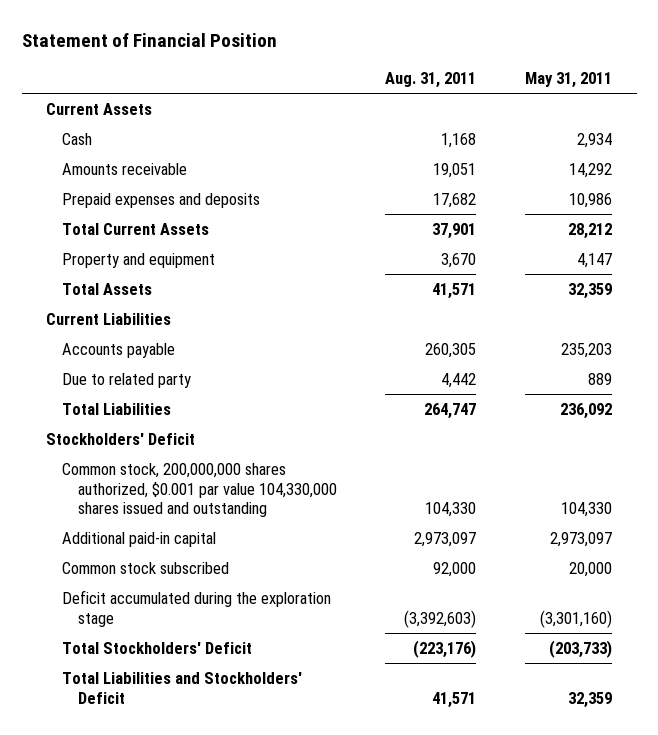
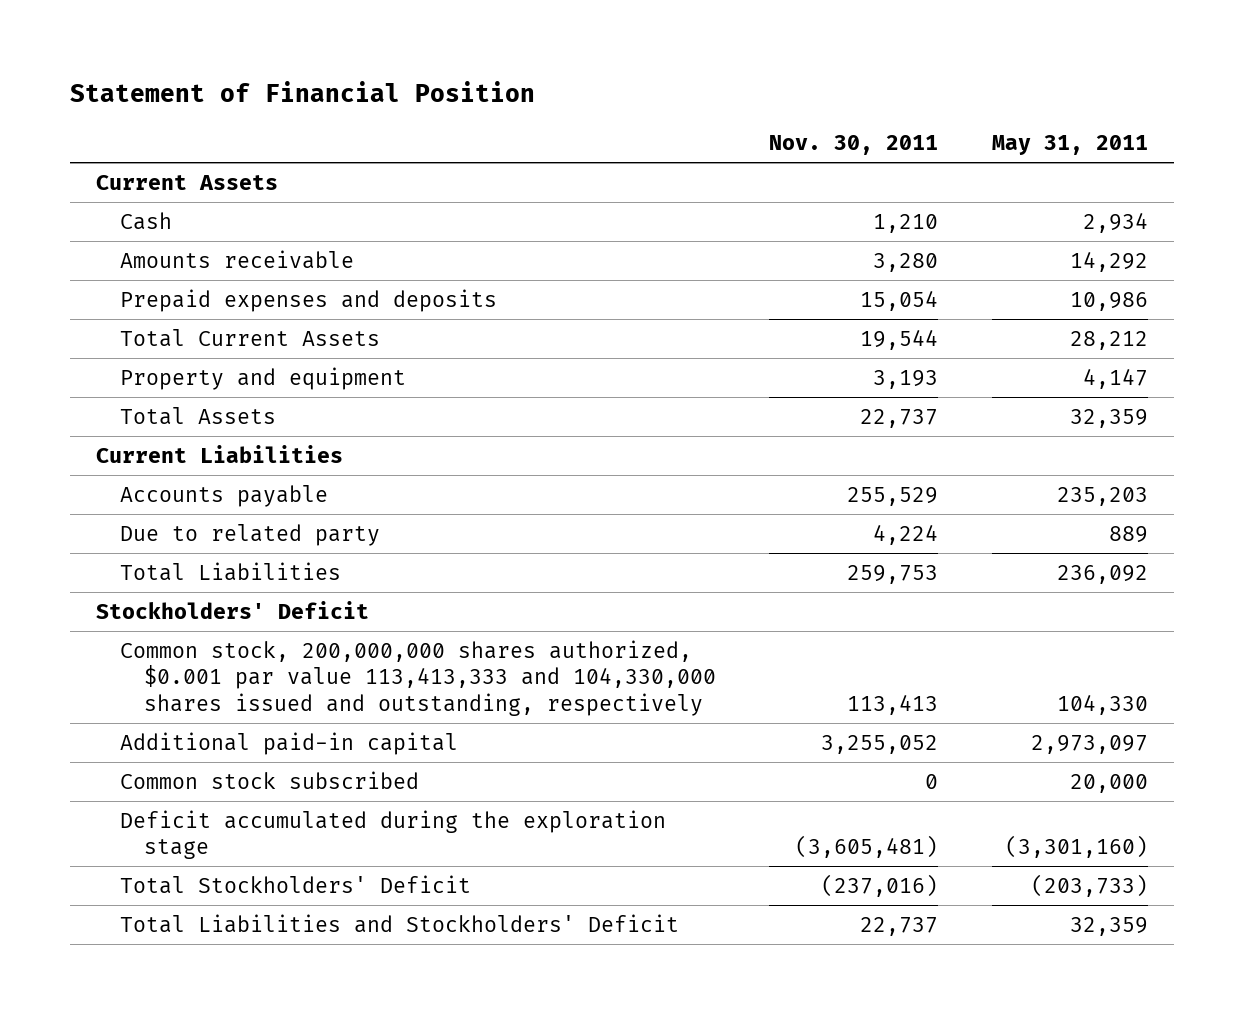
- | Aug. 31, 2011 | May 31, 2011
+ | Nov. 30, 2011 | May 31, 2011
- Common stock, 200,000,000 shares authorized, $0.001 par value 104,330,000 shares issued and outstanding | 104,330 | 104,330
+ Common stock, 200,000,000 shares authorized, $0.001 par value 113,413,333 and 104,330,000 shares issued and outstanding, respectively | 113,413 | 104,330

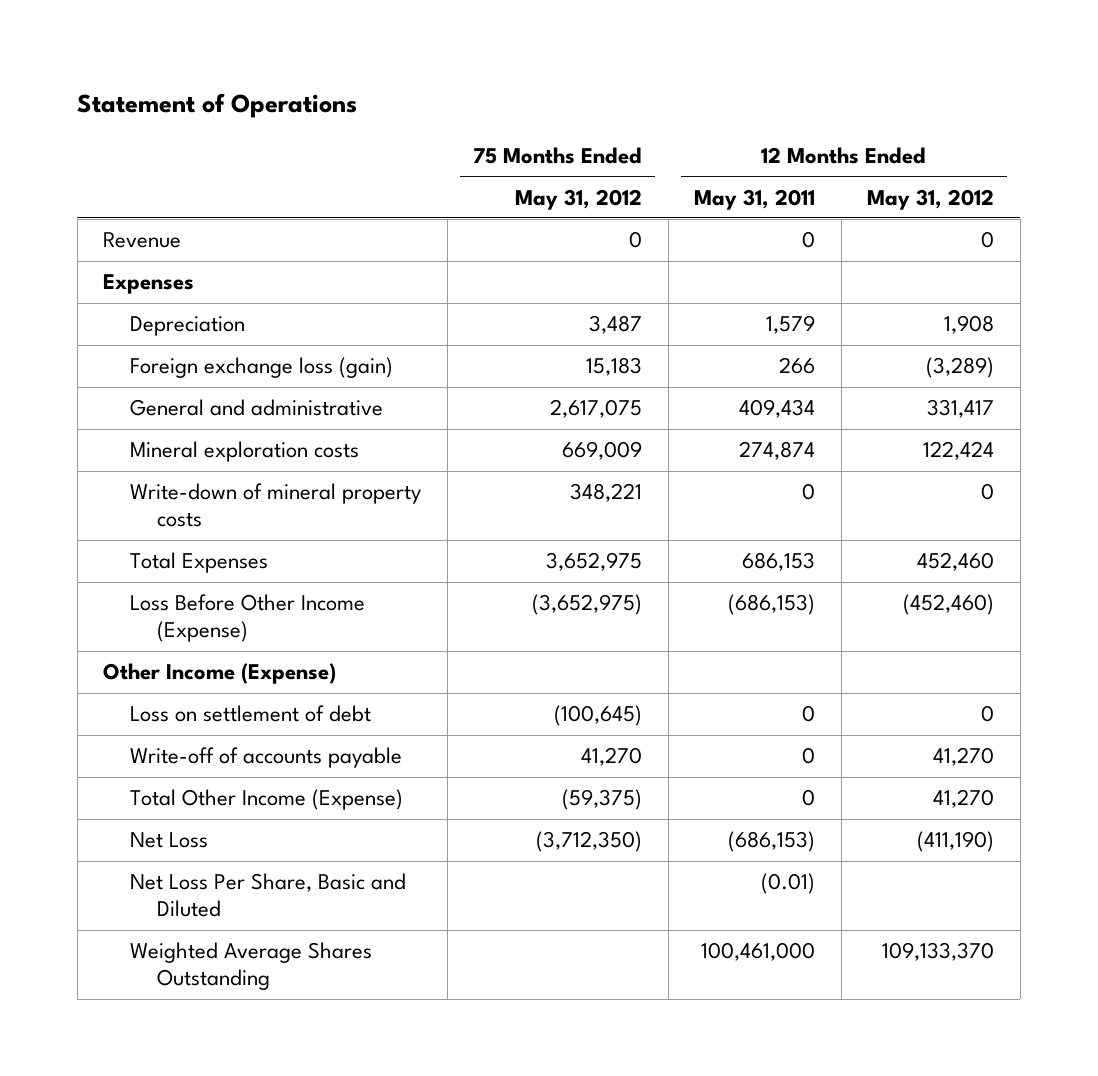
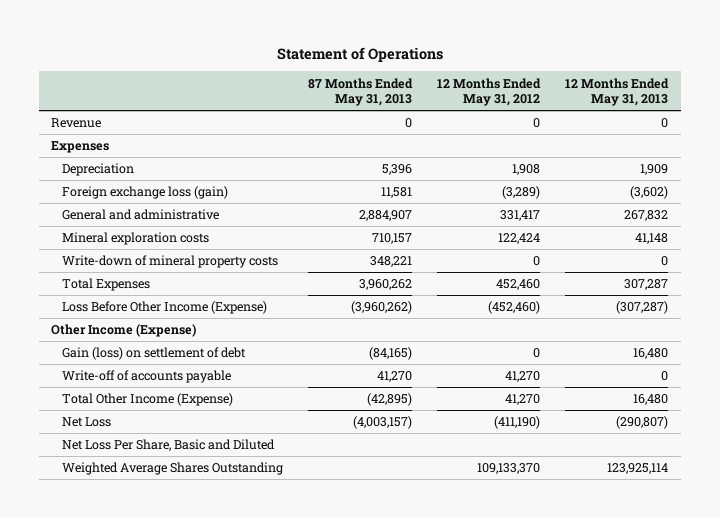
- | 75 Months Ended May 31, 2012 | 12 Months Ended May 31, 2011 | 12 Months Ended May 31, 2012
+ | 87 Months Ended May 31, 2013 | 12 Months Ended May 31, 2012 | 12 Months Ended May 31, 2013
- Loss on settlement of debt | (100,645) | 0 | 0
+ Gain (loss) on settlement of debt | (84,165) | 0 | 16,480

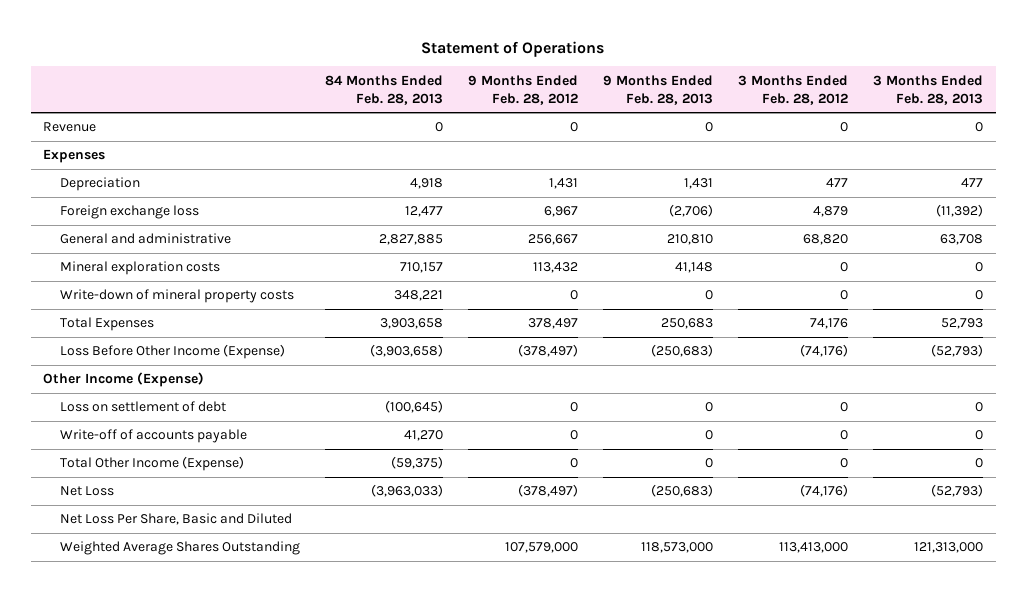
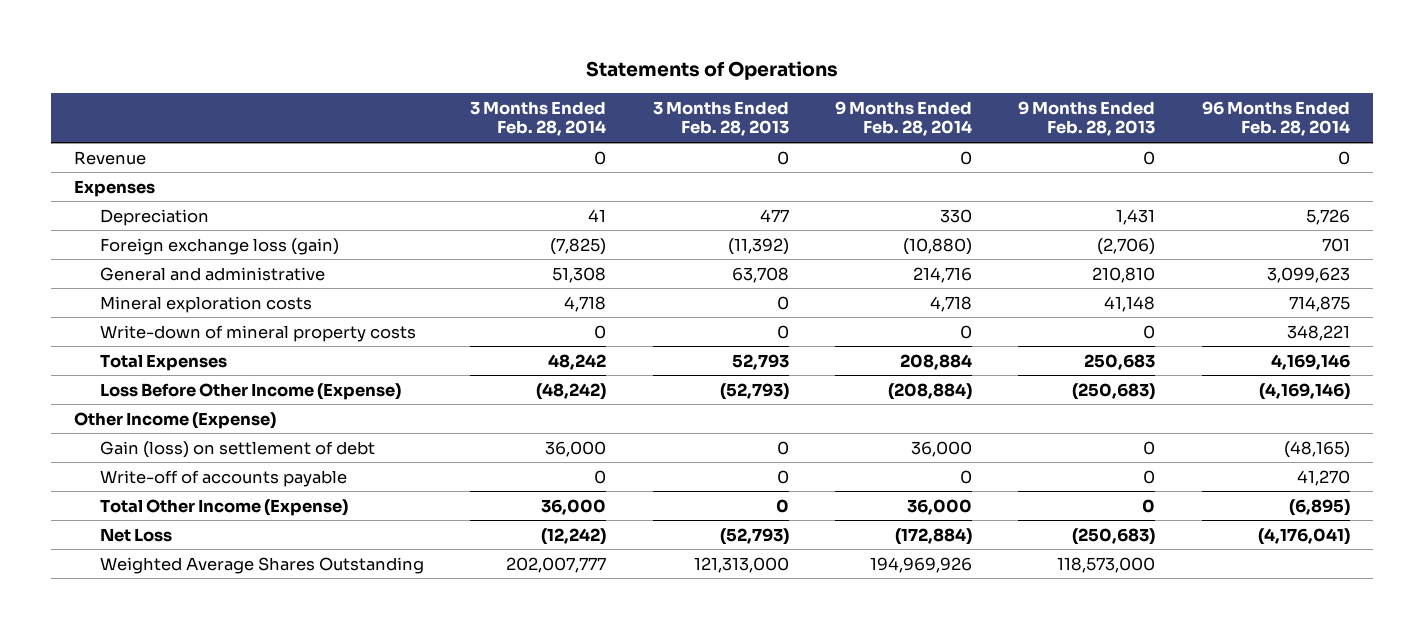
- Statement of Operations
+ Statements of Operations
- | 84 Months Ended Feb. 28, 2013 | 9 Months Ended Feb. 28, 2012 | 9 Months Ended Feb. 28, 2013 | 3 Months Ended Feb. 28, 2012 | 3 Months Ended Feb. 28, 2013
+ | 3 Months Ended Feb. 28, 2014 | 3 Months Ended Feb. 28, 2013 | 9 Months Ended Feb. 28, 2014 | 9 Months Ended Feb. 28, 2013 | 96 Months Ended Feb. 28, 2014
- Foreign exchange loss | 12,477 | 6,967 | (2,706) | 4,879 | (11,392)
+ Foreign exchange loss (gain) | (7,825) | (11,392) | (10,880) | (2,706) | 701
- Loss on settlement of debt | (100,645) | 0 | 0 | 0 | 0
+ Gain (loss) on settlement of debt | 36,000 | 0 | 36,000 | 0 | (48,165)
- Net Loss Per Share, Basic and Diluted

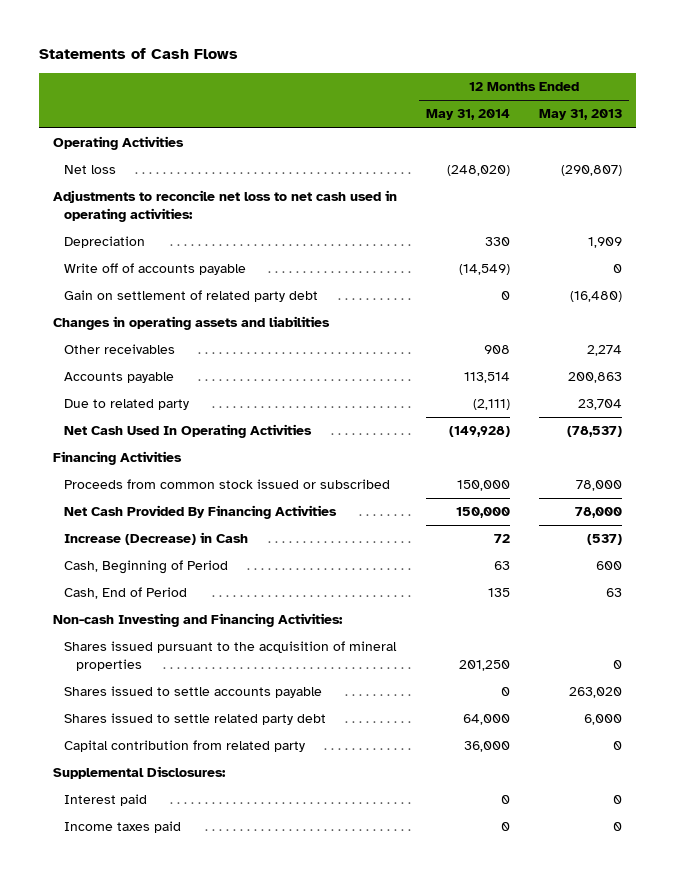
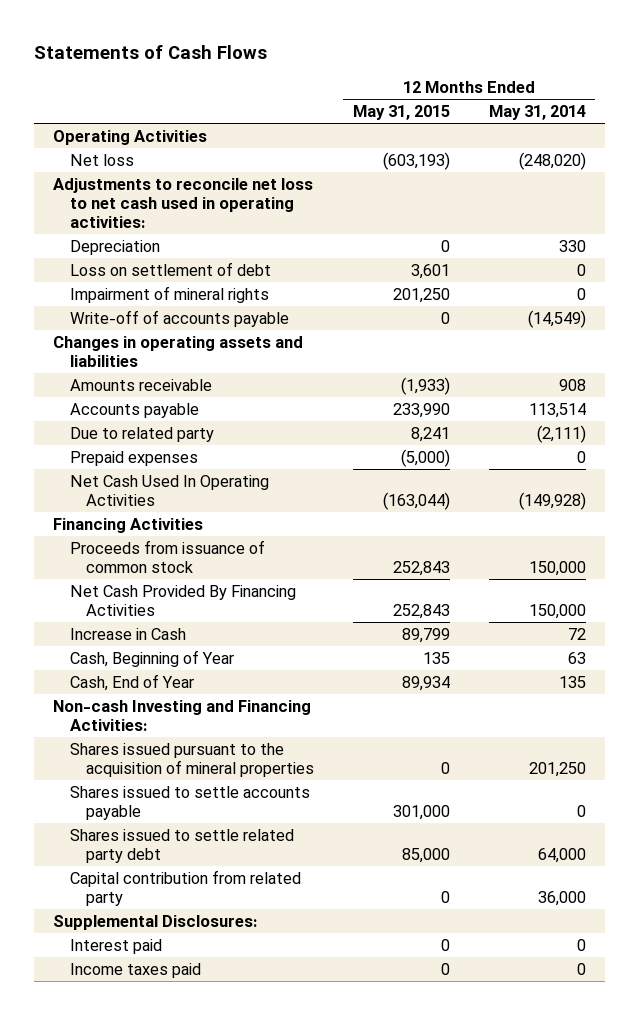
- | 12 Months Ended May 31, 2014 | 12 Months Ended May 31, 2013
+ | 12 Months Ended May 31, 2015 | 12 Months Ended May 31, 2014
- Write off of accounts payable | (14,549) | 0
- Gain on settlement of related party debt | 0 | (16,480)
+ Loss on settlement of debt | 3,601 | 0
+ Impairment of mineral rights | 201,250 | 0
+ Write-off of accounts payable | 0 | (14,549)
- Other receivables | 908 | 2,274
+ Amounts receivable | (1,933) | 908
+ Prepaid expenses | (5,000) | 0
- Proceeds from common stock issued or subscribed | 150,000 | 78,000
+ Proceeds from issuance of common stock | 252,843 | 150,000
- Increase (Decrease) in Cash | 72 | (537)
- Cash, Beginning of Period | 63 | 600
- Cash, End of Period | 135 | 63
+ Increase in Cash | 89,799 | 72
+ Cash, Beginning of Year | 135 | 63
+ Cash, End of Year | 89,934 | 135

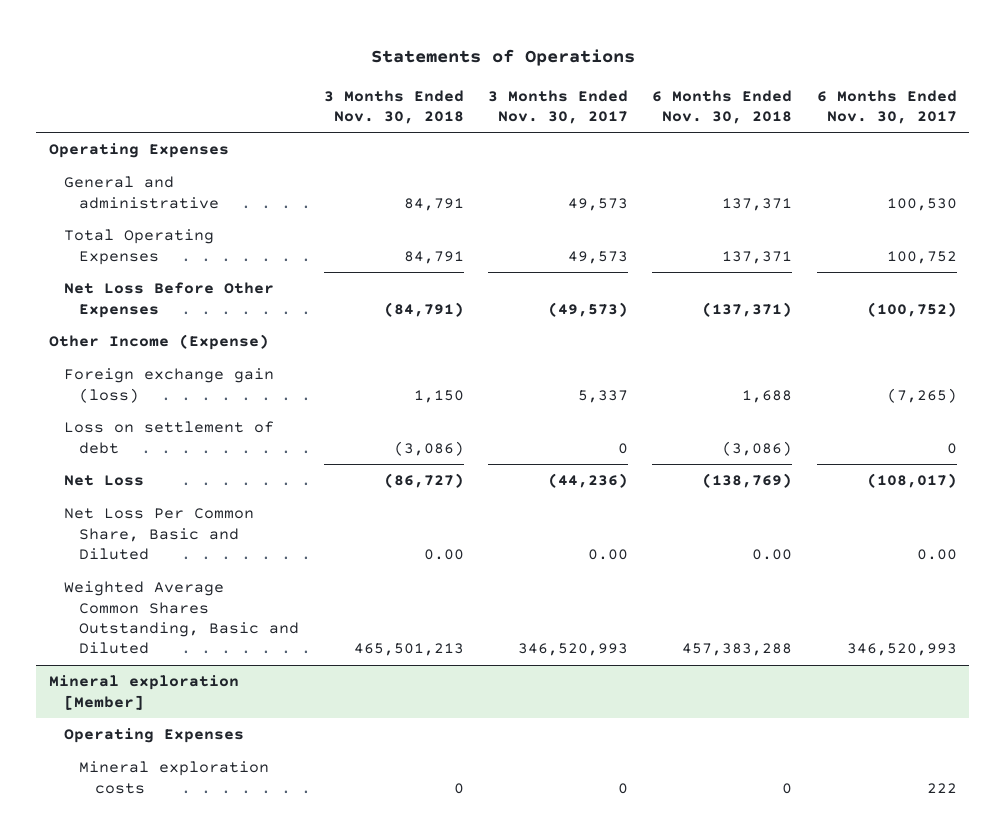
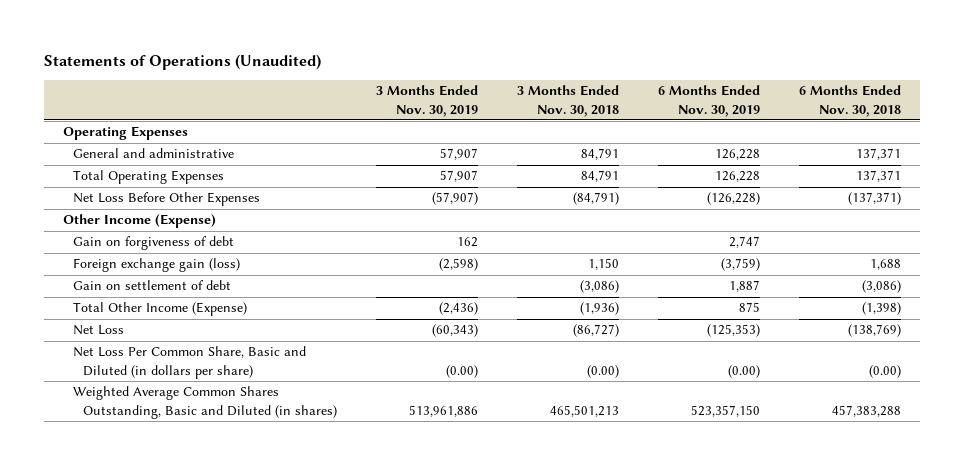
- Statements of Operations
+ Statements of Operations (Unaudited)
- | 3 Months Ended Nov. 30, 2018 | 3 Months Ended Nov. 30, 2017 | 6 Months Ended Nov. 30, 2018 | 6 Months Ended Nov. 30, 2017
+ | 3 Months Ended Nov. 30, 2019 | 3 Months Ended Nov. 30, 2018 | 6 Months Ended Nov. 30, 2019 | 6 Months Ended Nov. 30, 2018
+ Gain on forgiveness of debt | 162 | | 2,747 |
- Loss on settlement of debt | (3,086) | 0 | (3,086) | 0
+ Gain on settlement of debt | | (3,086) | 1,887 | (3,086)
+ Total Other Income (Expense) | (2,436) | (1,936) | 875 | (1,398)
- Net Loss Per Common Share, Basic and Diluted | 0.00 | 0.00 | 0.00 | 0.00
- Weighted Average Common Shares Outstanding, Basic and Diluted | 465,501,213 | 346,520,993 | 457,383,288 | 346,520,993
- Mineral exploration [Member]
- Operating Expenses
- Mineral exploration costs | 0 | 0 | 0 | 222
+ Net Loss Per Common Share, Basic and Diluted (in dollars per share) | (0.00) | (0.00) | (0.00) | (0.00)
+ Weighted Average Common Shares Outstanding, Basic and Diluted (in shares) | 513,961,886 | 465,501,213 | 523,357,150 | 457,383,288

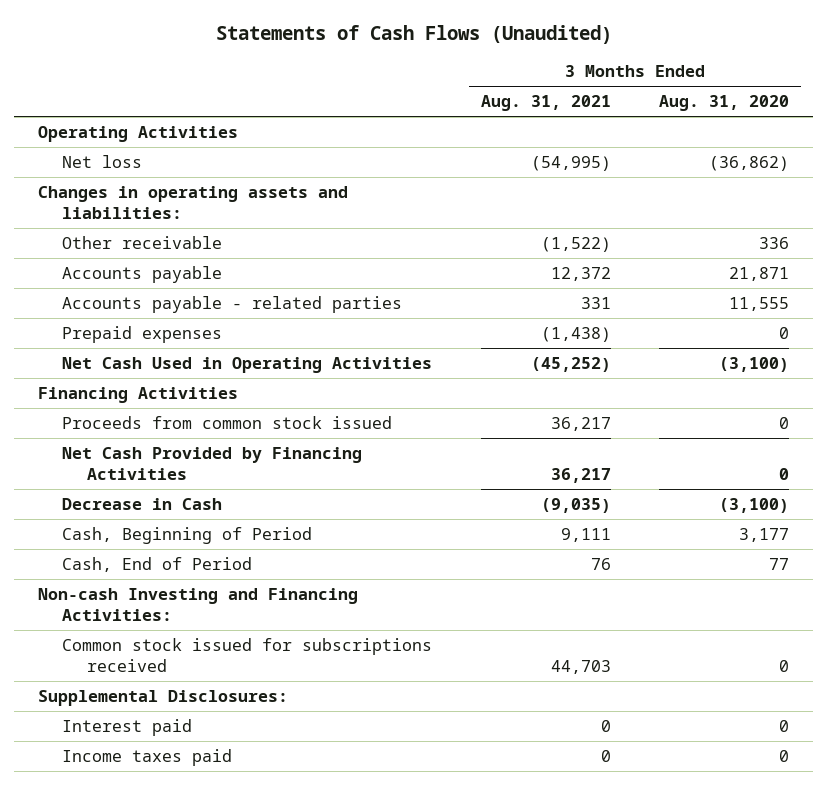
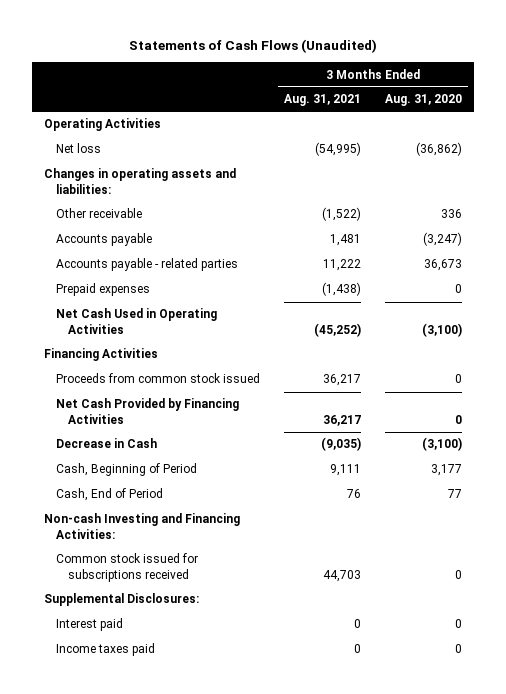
- Accounts payable | 12,372 | 21,871
- Accounts payable - related parties | 331 | 11,555
+ Accounts payable | 1,481 | (3,247)
+ Accounts payable - related parties | 11,222 | 36,673

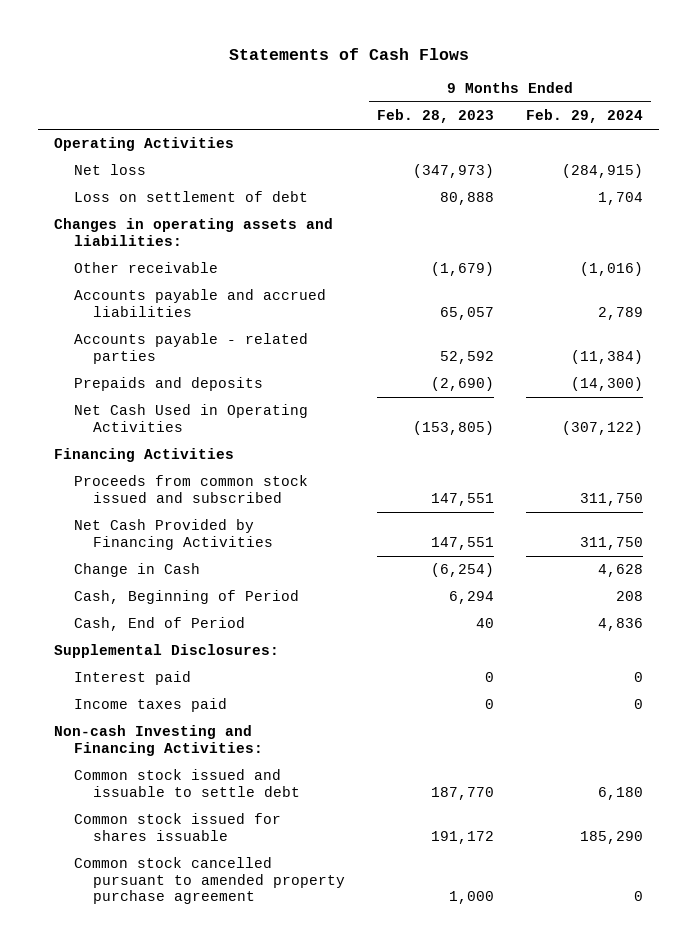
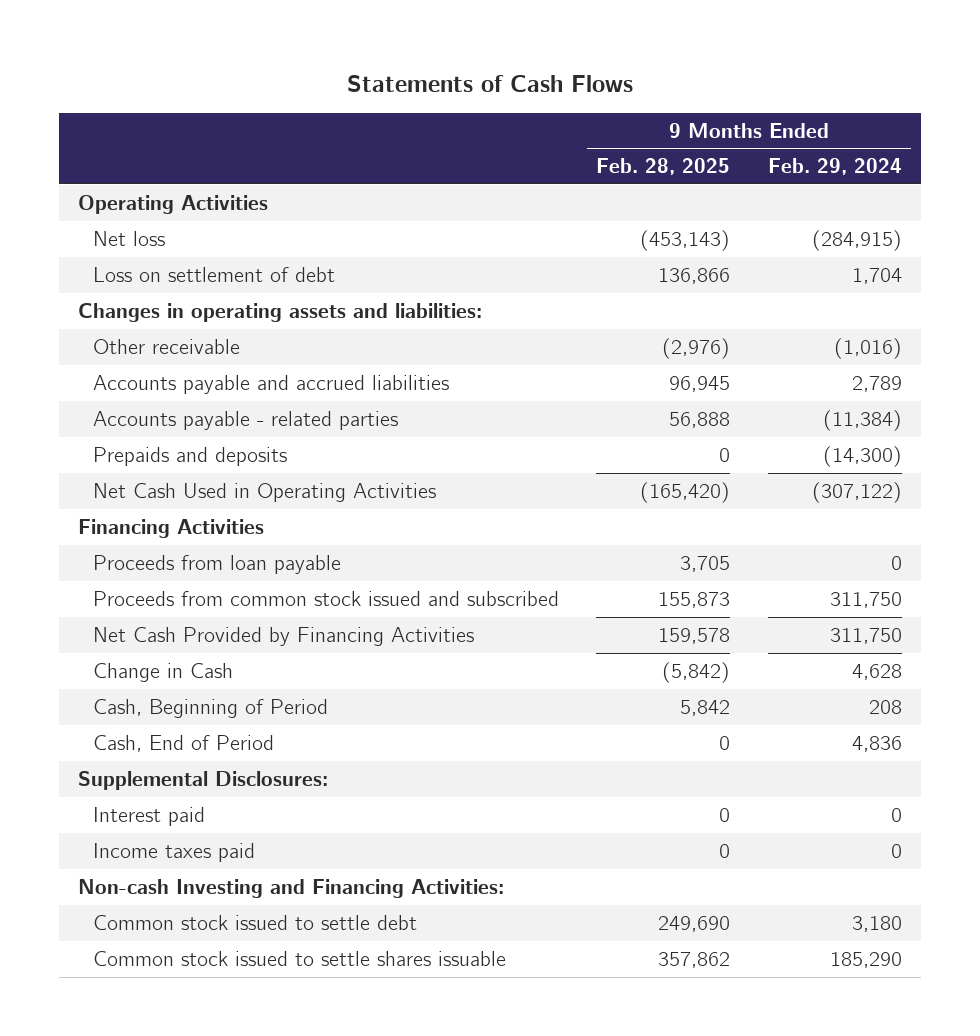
- | 9 Months Ended Feb. 28, 2023 | 9 Months Ended Feb. 29, 2024
+ | 9 Months Ended Feb. 28, 2025 | 9 Months Ended Feb. 29, 2024
+ Proceeds from loan payable | 3,705 | 0
- Common stock issued and issuable to settle debt | 187,770 | 6,180
- Common stock issued for shares issuable | 191,172 | 185,290
- Common stock cancelled pursuant to amended property purchase agreement | 1,000 | 0
+ Common stock issued to settle debt | 249,690 | 3,180
+ Common stock issued to settle shares issuable | 357,862 | 185,290

